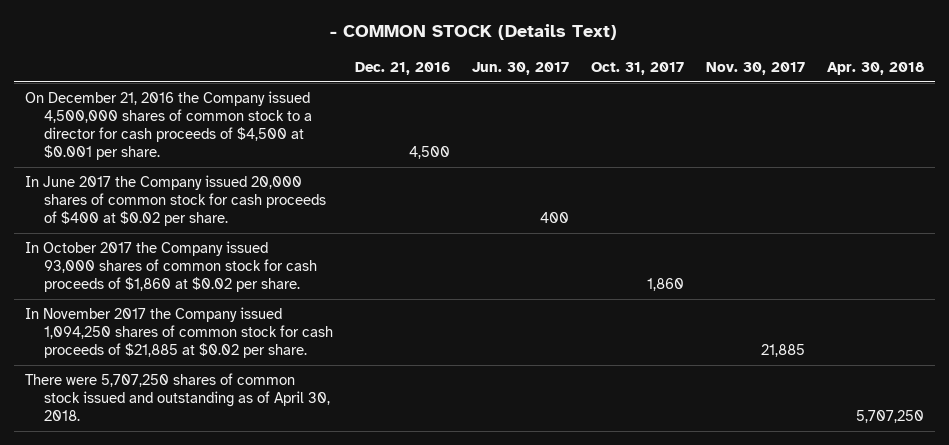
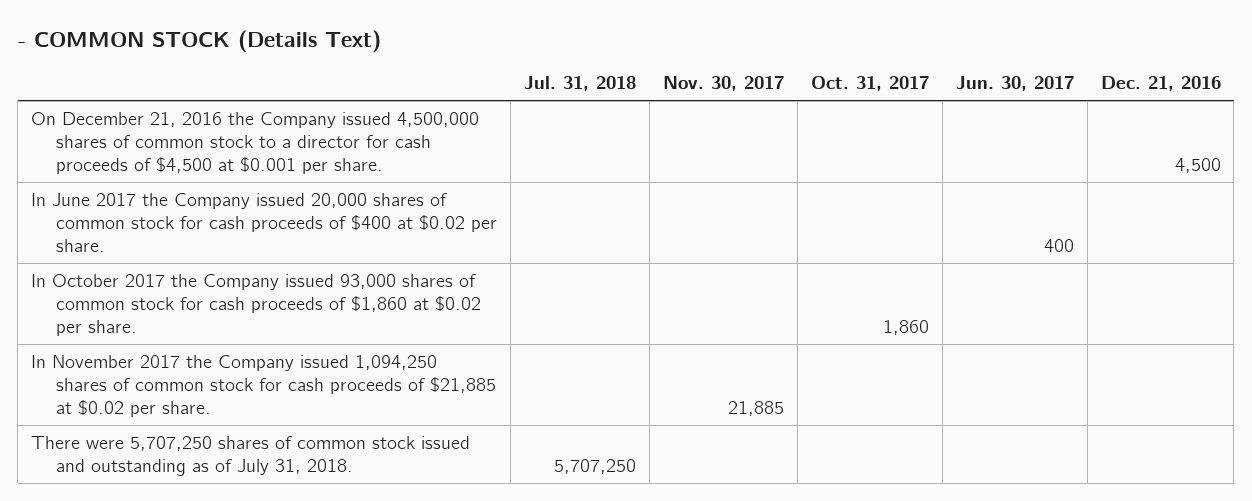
- | Dec. 21, 2016 | Jun. 30, 2017 | Oct. 31, 2017 | Nov. 30, 2017 | Apr. 30, 2018
+ | Jul. 31, 2018 | Nov. 30, 2017 | Oct. 31, 2017 | Jun. 30, 2017 | Dec. 21, 2016
- There were 5,707,250 shares of common stock issued and outstanding as of April 30, 2018. | | | | | 5,707,250
+ There were 5,707,250 shares of common stock issued and outstanding as of July 31, 2018. | 5,707,250 | | | |

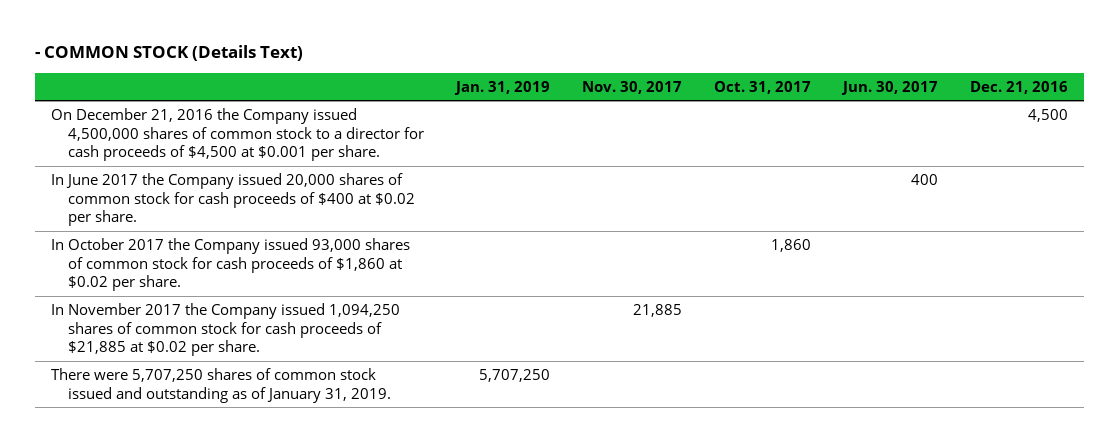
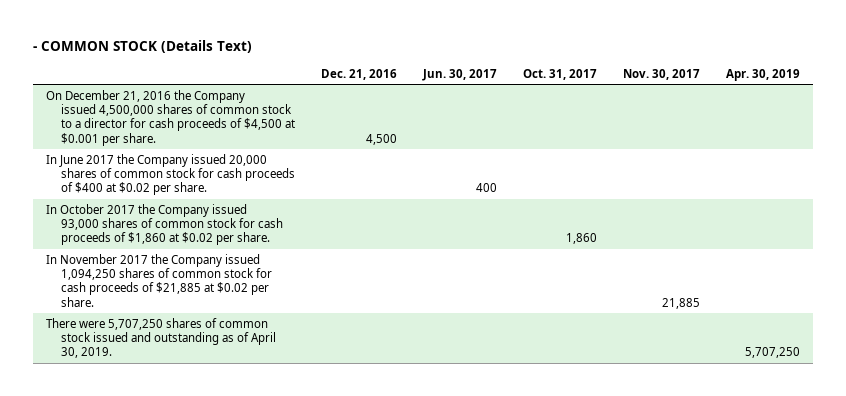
- | Jan. 31, 2019 | Nov. 30, 2017 | Oct. 31, 2017 | Jun. 30, 2017 | Dec. 21, 2016
+ | Dec. 21, 2016 | Jun. 30, 2017 | Oct. 31, 2017 | Nov. 30, 2017 | Apr. 30, 2019
- There were 5,707,250 shares of common stock issued and outstanding as of January 31, 2019. | 5,707,250 | | | |
+ There were 5,707,250 shares of common stock issued and outstanding as of April 30, 2019. | | | | | 5,707,250

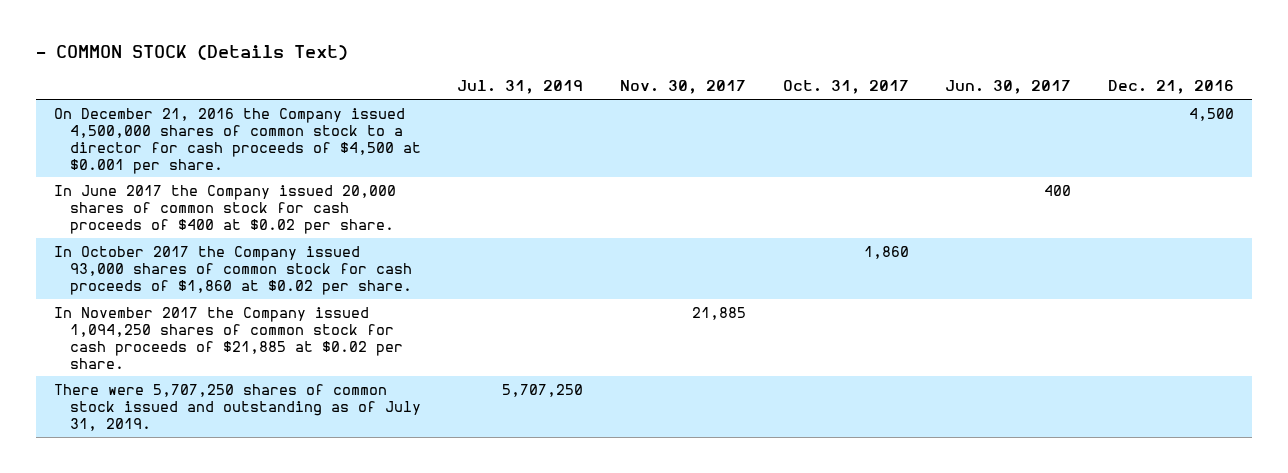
- | Dec. 21, 2016 | Jun. 30, 2017 | Oct. 31, 2017 | Nov. 30, 2017 | Apr. 30, 2019
+ | Jul. 31, 2019 | Nov. 30, 2017 | Oct. 31, 2017 | Jun. 30, 2017 | Dec. 21, 2016
- There were 5,707,250 shares of common stock issued and outstanding as of April 30, 2019. | | | | | 5,707,250
+ There were 5,707,250 shares of common stock issued and outstanding as of July 31, 2019. | 5,707,250 | | | |

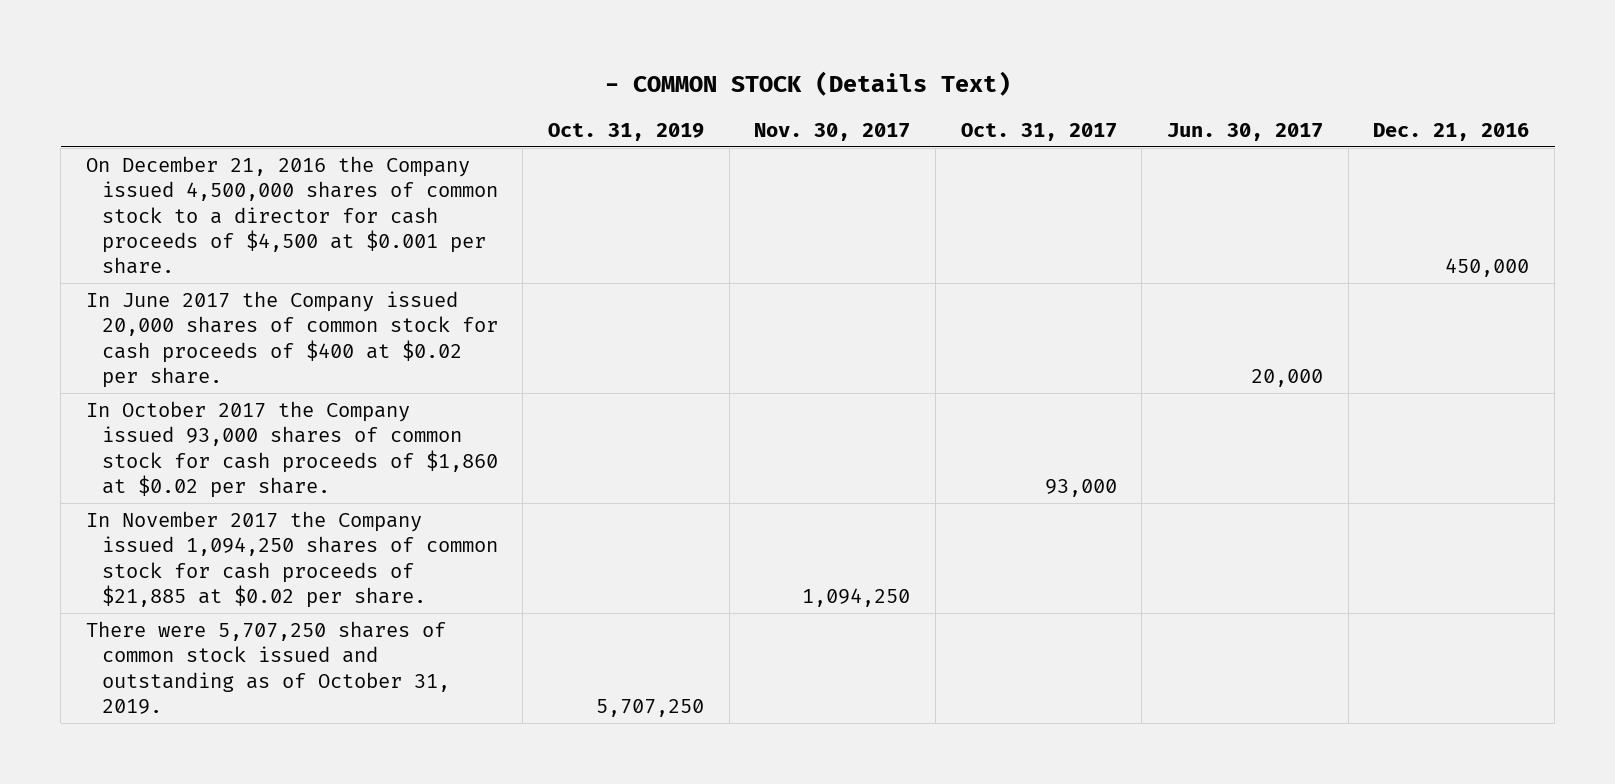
- | Jul. 31, 2019 | Nov. 30, 2017 | Oct. 31, 2017 | Jun. 30, 2017 | Dec. 21, 2016
+ | Oct. 31, 2019 | Nov. 30, 2017 | Oct. 31, 2017 | Jun. 30, 2017 | Dec. 21, 2016
- On December 21, 2016 the Company issued 4,500,000 shares of common stock to a director for cash proceeds of $4,500 at $0.001 per share. | | | | | 4,500
- In June 2017 the Company issued 20,000 shares of common stock for cash proceeds of $400 at $0.02 per share. | | | | 400 |
- In October 2017 the Company issued 93,000 shares of common stock for cash proceeds of $1,860 at $0.02 per share. | | | 1,860 | |
- In November 2017 the Company issued 1,094,250 shares of common stock for cash proceeds of $21,885 at $0.02 per share. | | 21,885 | | |
- There were 5,707,250 shares of common stock issued and outstanding as of July 31, 2019. | 5,707,250 | | | |
+ On December 21, 2016 the Company issued 4,500,000 shares of common stock to a director for cash proceeds of $4,500 at $0.001 per share. | | | | | 450,000
+ In June 2017 the Company issued 20,000 shares of common stock for cash proceeds of $400 at $0.02 per share. | | | | 20,000 |
+ In October 2017 the Company issued 93,000 shares of common stock for cash proceeds of $1,860 at $0.02 per share. | | | 93,000 | |
+ In November 2017 the Company issued 1,094,250 shares of common stock for cash proceeds of $21,885 at $0.02 per share. | | 1,094,250 | | |
+ There were 5,707,250 shares of common stock issued and outstanding as of October 31, 2019. | 5,707,250 | | | |

